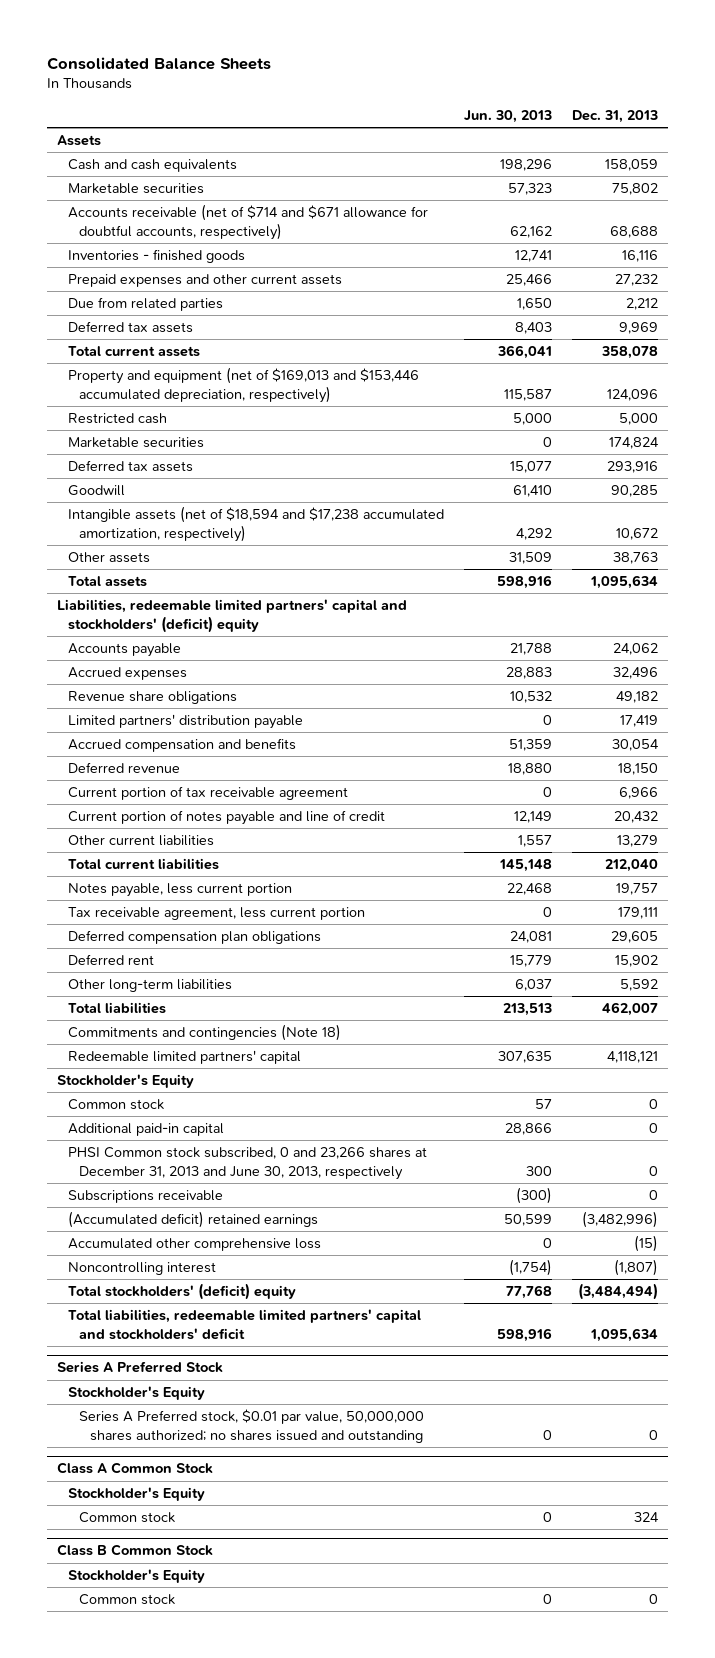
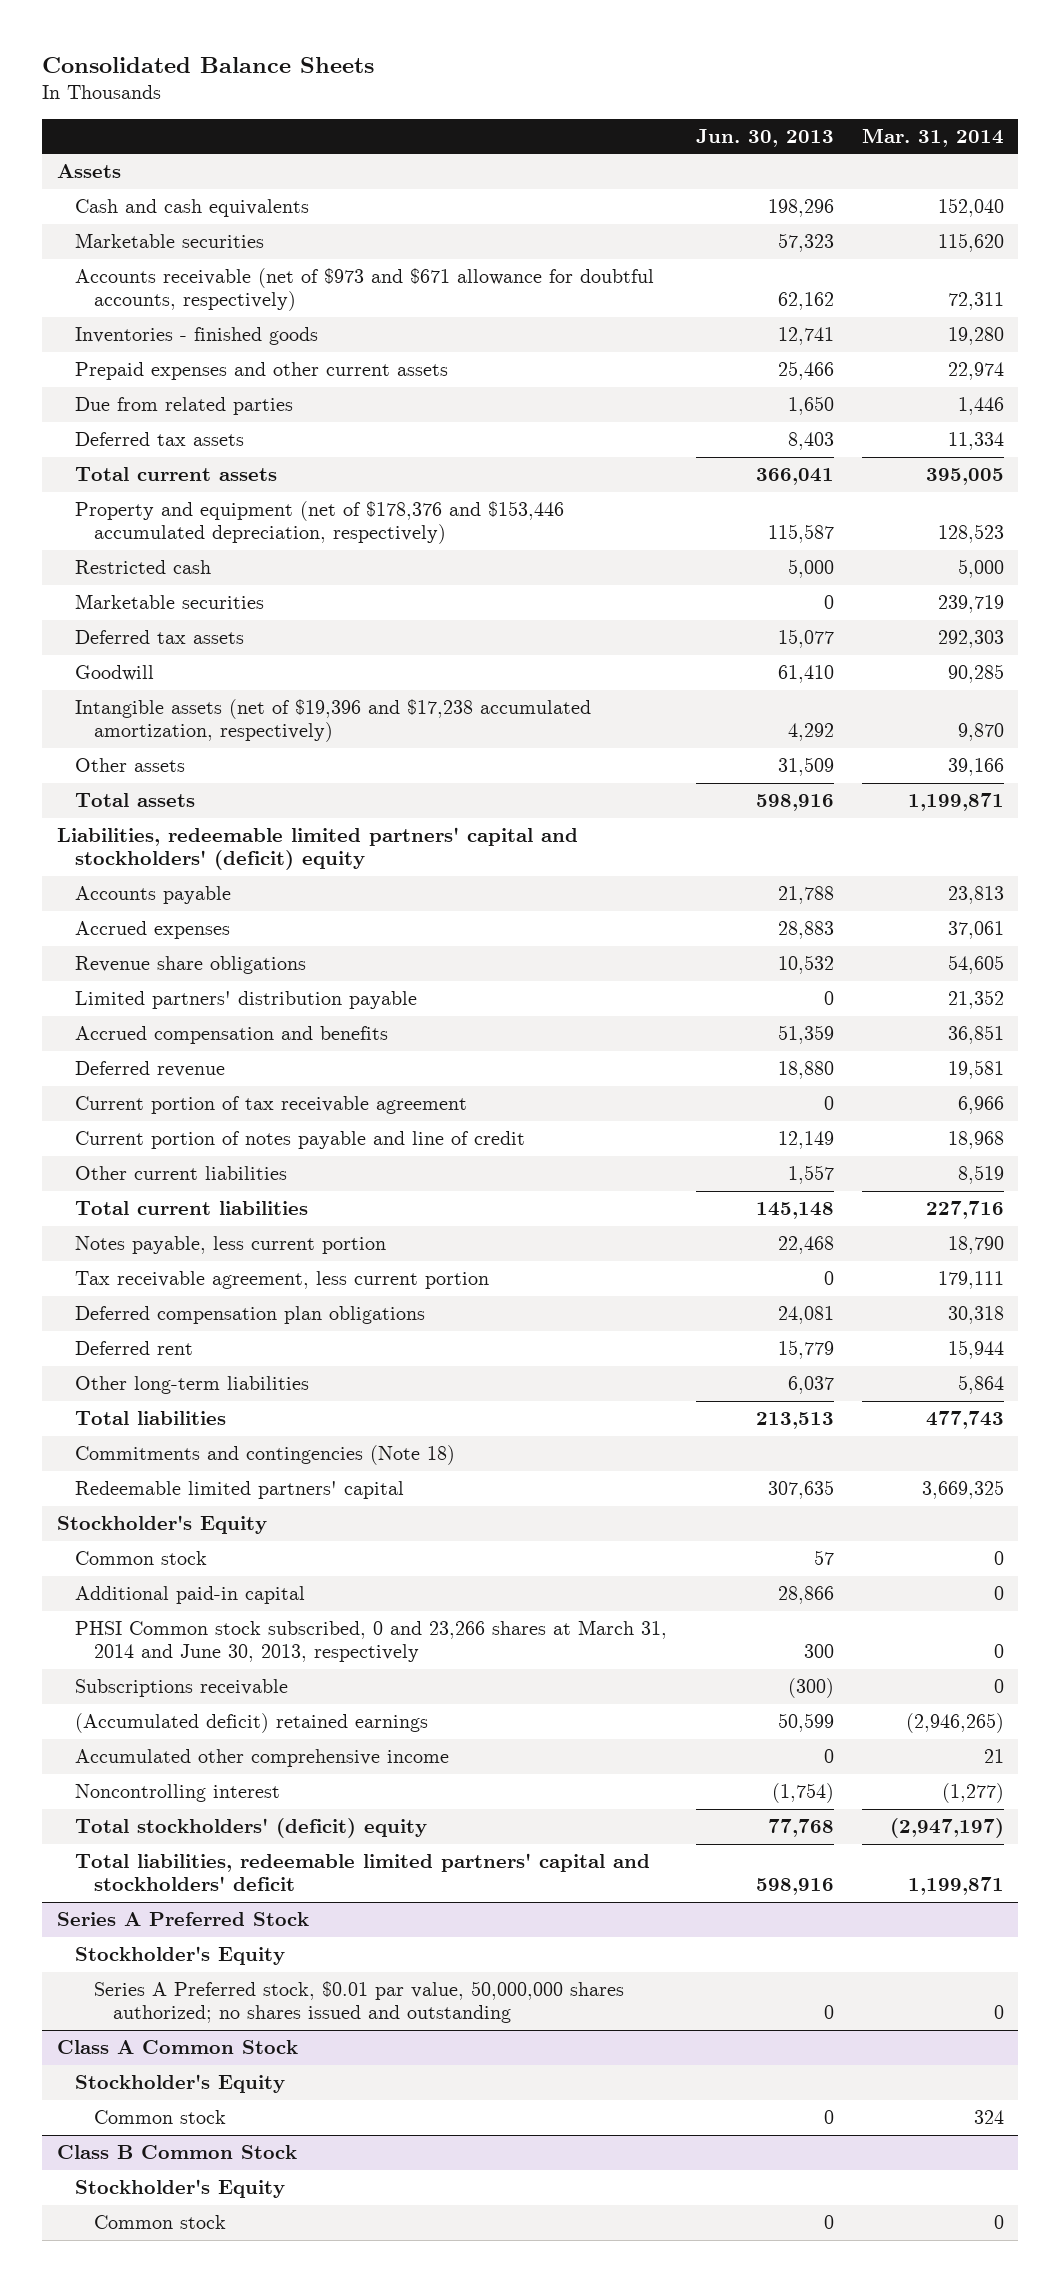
- | Jun. 30, 2013 | Dec. 31, 2013
+ | Jun. 30, 2013 | Mar. 31, 2014
- Accounts receivable (net of $714 and $671 allowance for doubtful accounts, respectively) | 62,162 | 68,688
+ Accounts receivable (net of $973 and $671 allowance for doubtful accounts, respectively) | 62,162 | 72,311
- Property and equipment (net of $169,013 and $153,446 accumulated depreciation, respectively) | 115,587 | 124,096
+ Property and equipment (net of $178,376 and $153,446 accumulated depreciation, respectively) | 115,587 | 128,523
- Intangible assets (net of $18,594 and $17,238 accumulated amortization, respectively) | 4,292 | 10,672
+ Intangible assets (net of $19,396 and $17,238 accumulated amortization, respectively) | 4,292 | 9,870
- PHSI Common stock subscribed, 0 and 23,266 shares at December 31, 2013 and June 30, 2013, respectively | 300 | 0
+ PHSI Common stock subscribed, 0 and 23,266 shares at March 31, 2014 and June 30, 2013, respectively | 300 | 0
- Accumulated other comprehensive loss | 0 | (15)
+ Accumulated other comprehensive income | 0 | 21

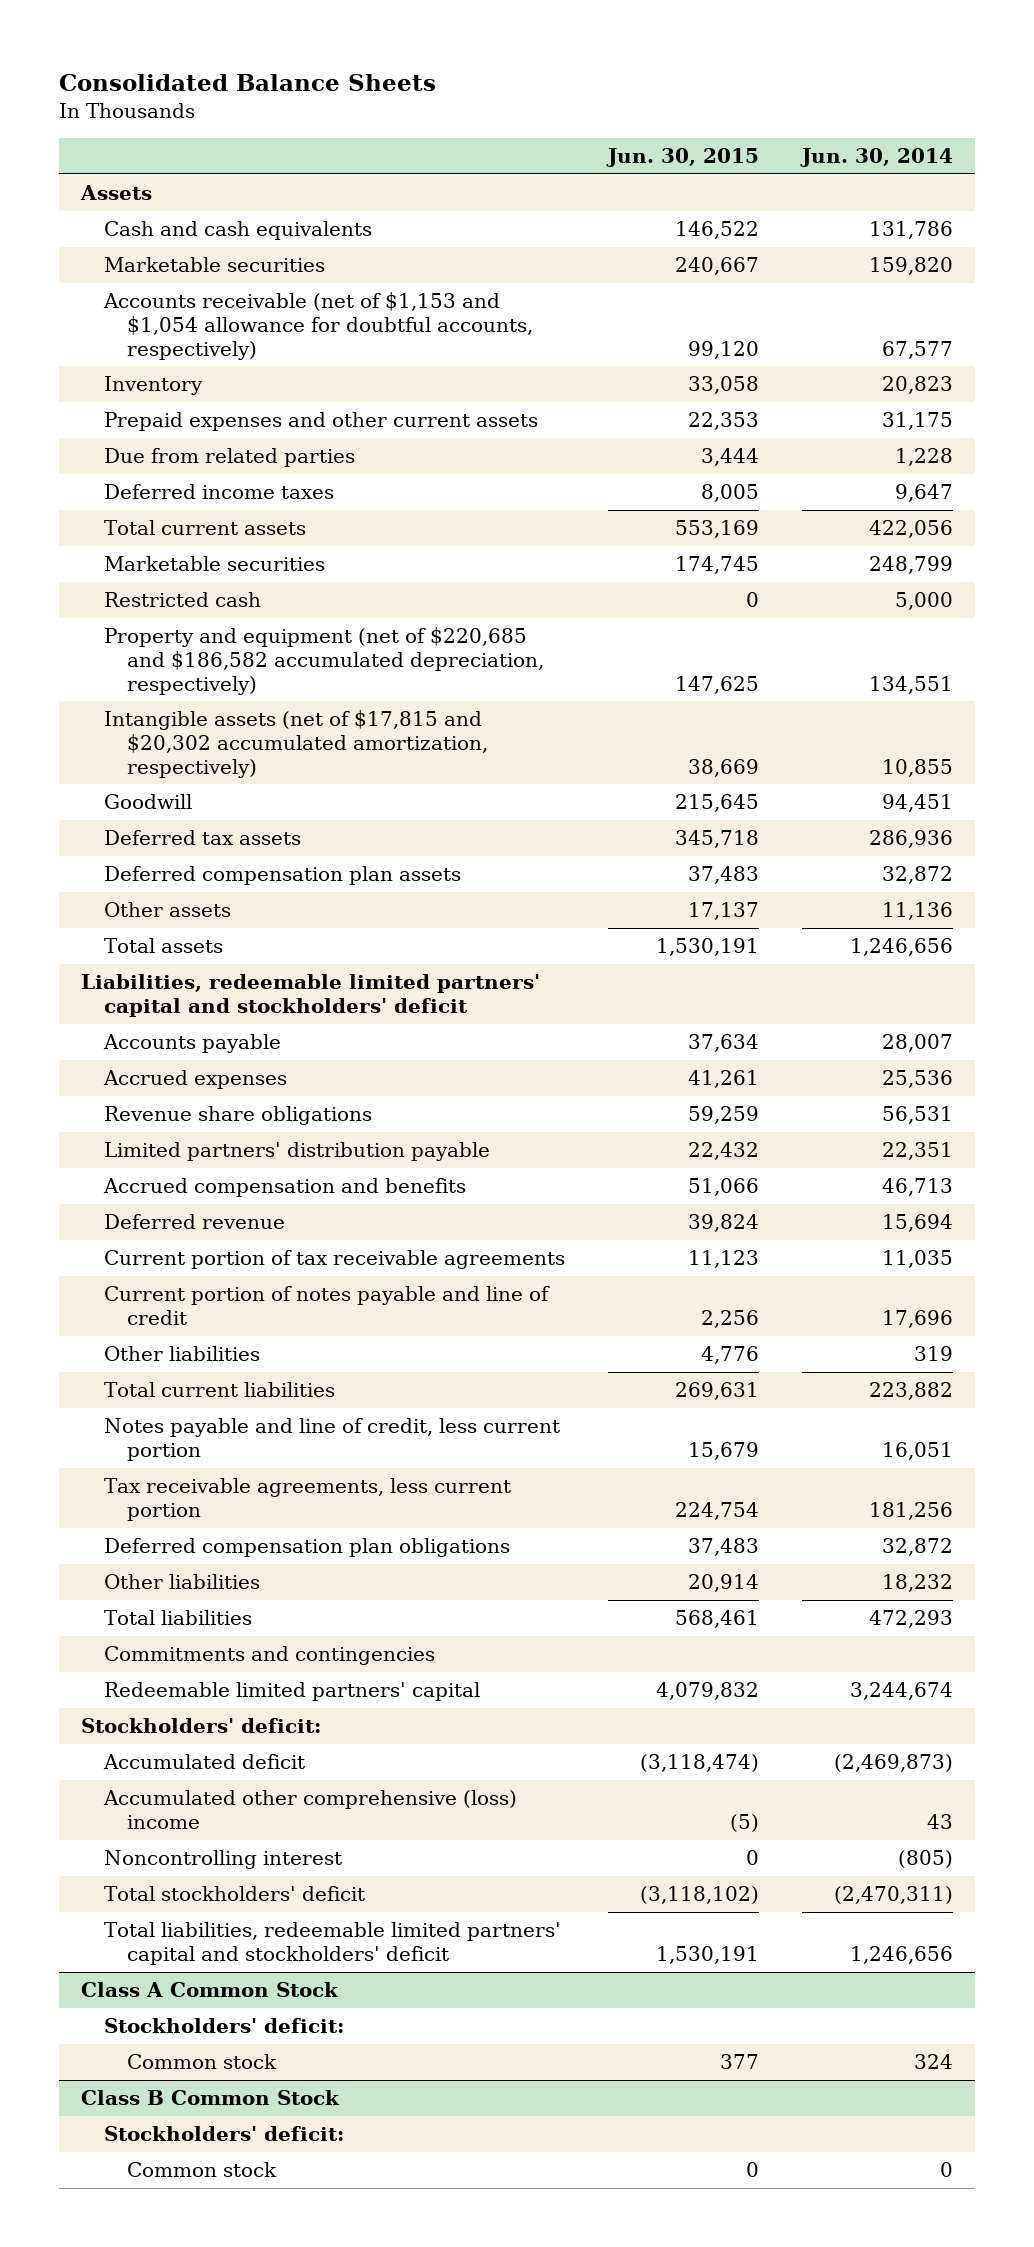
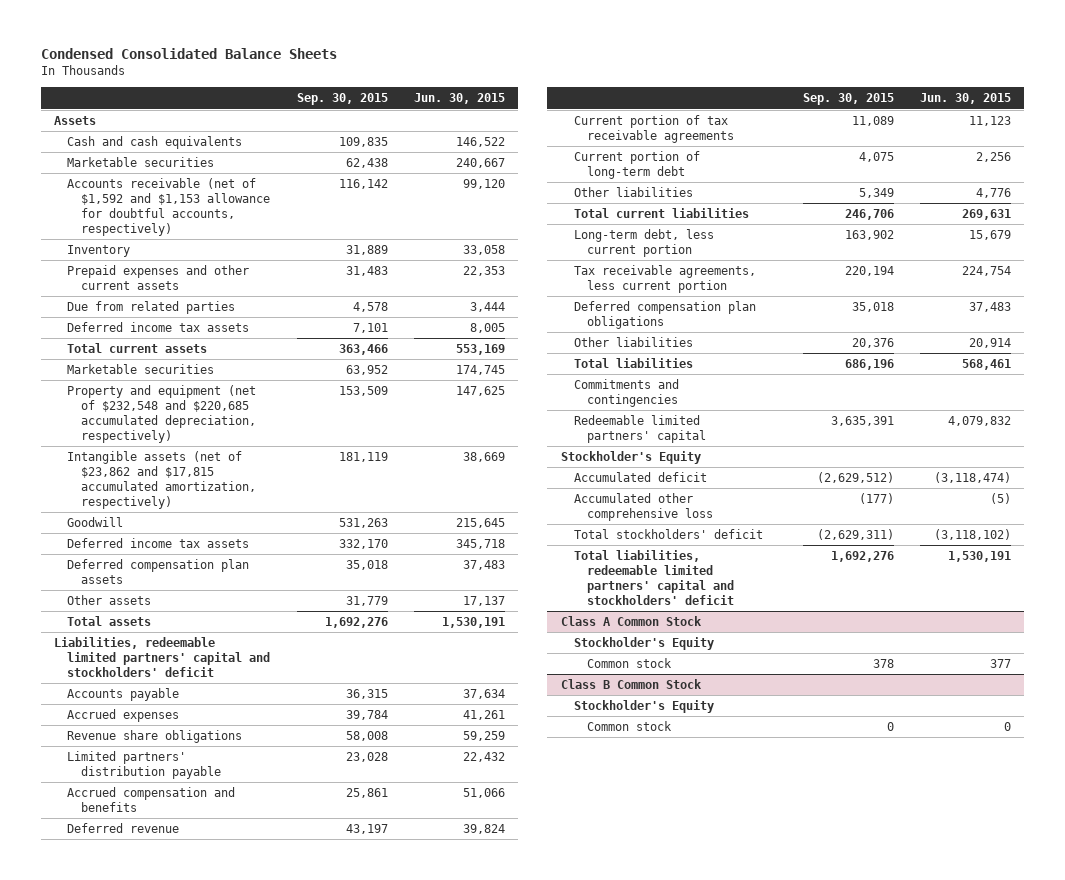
- Consolidated Balance Sheets
+ Condensed Consolidated Balance Sheets
- | Jun. 30, 2015 | Jun. 30, 2014
+ | Sep. 30, 2015 | Jun. 30, 2015
- Accounts receivable (net of $1,153 and $1,054 allowance for doubtful accounts, respectively) | 99,120 | 67,577
+ Accounts receivable (net of $1,592 and $1,153 allowance for doubtful accounts, respectively) | 116,142 | 99,120
- Deferred income taxes | 8,005 | 9,647
+ Deferred income tax assets | 7,101 | 8,005
- Restricted cash | 0 | 5,000
- Property and equipment (net of $220,685 and $186,582 accumulated depreciation, respectively) | 147,625 | 134,551
- Intangible assets (net of $17,815 and $20,302 accumulated amortization, respectively) | 38,669 | 10,855
+ Property and equipment (net of $232,548 and $220,685 accumulated depreciation, respectively) | 153,509 | 147,625
+ Intangible assets (net of $23,862 and $17,815 accumulated amortization, respectively) | 181,119 | 38,669
- Deferred tax assets | 345,718 | 286,936
+ Deferred income tax assets | 332,170 | 345,718
- Current portion of notes payable and line of credit | 2,256 | 17,696
+ Current portion of long-term debt | 4,075 | 2,256
- Notes payable and line of credit, less current portion | 15,679 | 16,051
+ Long-term debt, less current portion | 163,902 | 15,679
- Stockholders' deficit:
+ Stockholder's Equity
- Accumulated other comprehensive (loss) income | (5) | 43
- Noncontrolling interest | 0 | (805)
+ Accumulated other comprehensive loss | (177) | (5)
@ Class A Common Stock
- Stockholders' deficit:
+ Stockholder's Equity
@ Class B Common Stock
- Stockholders' deficit:
+ Stockholder's Equity

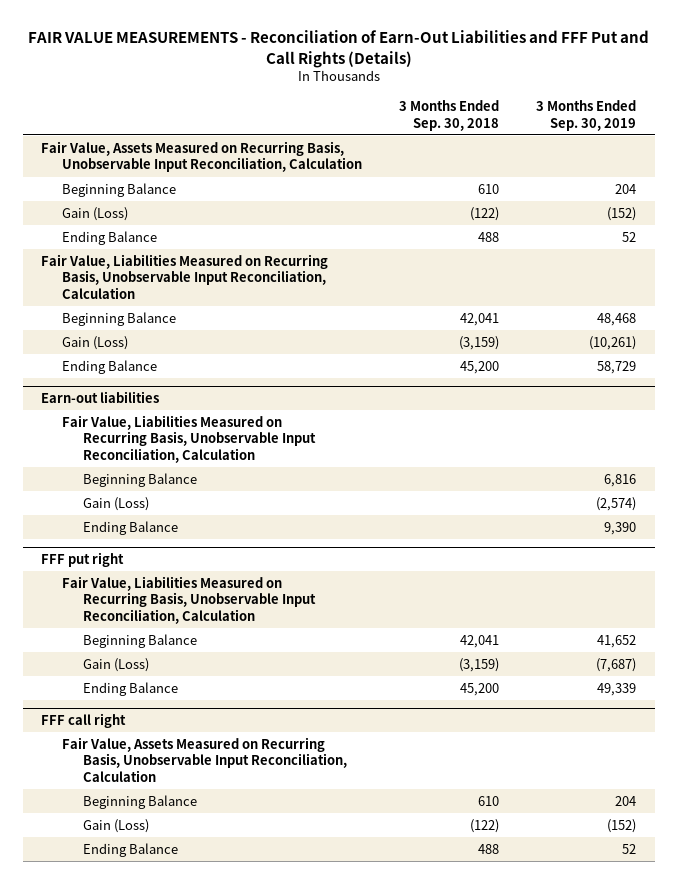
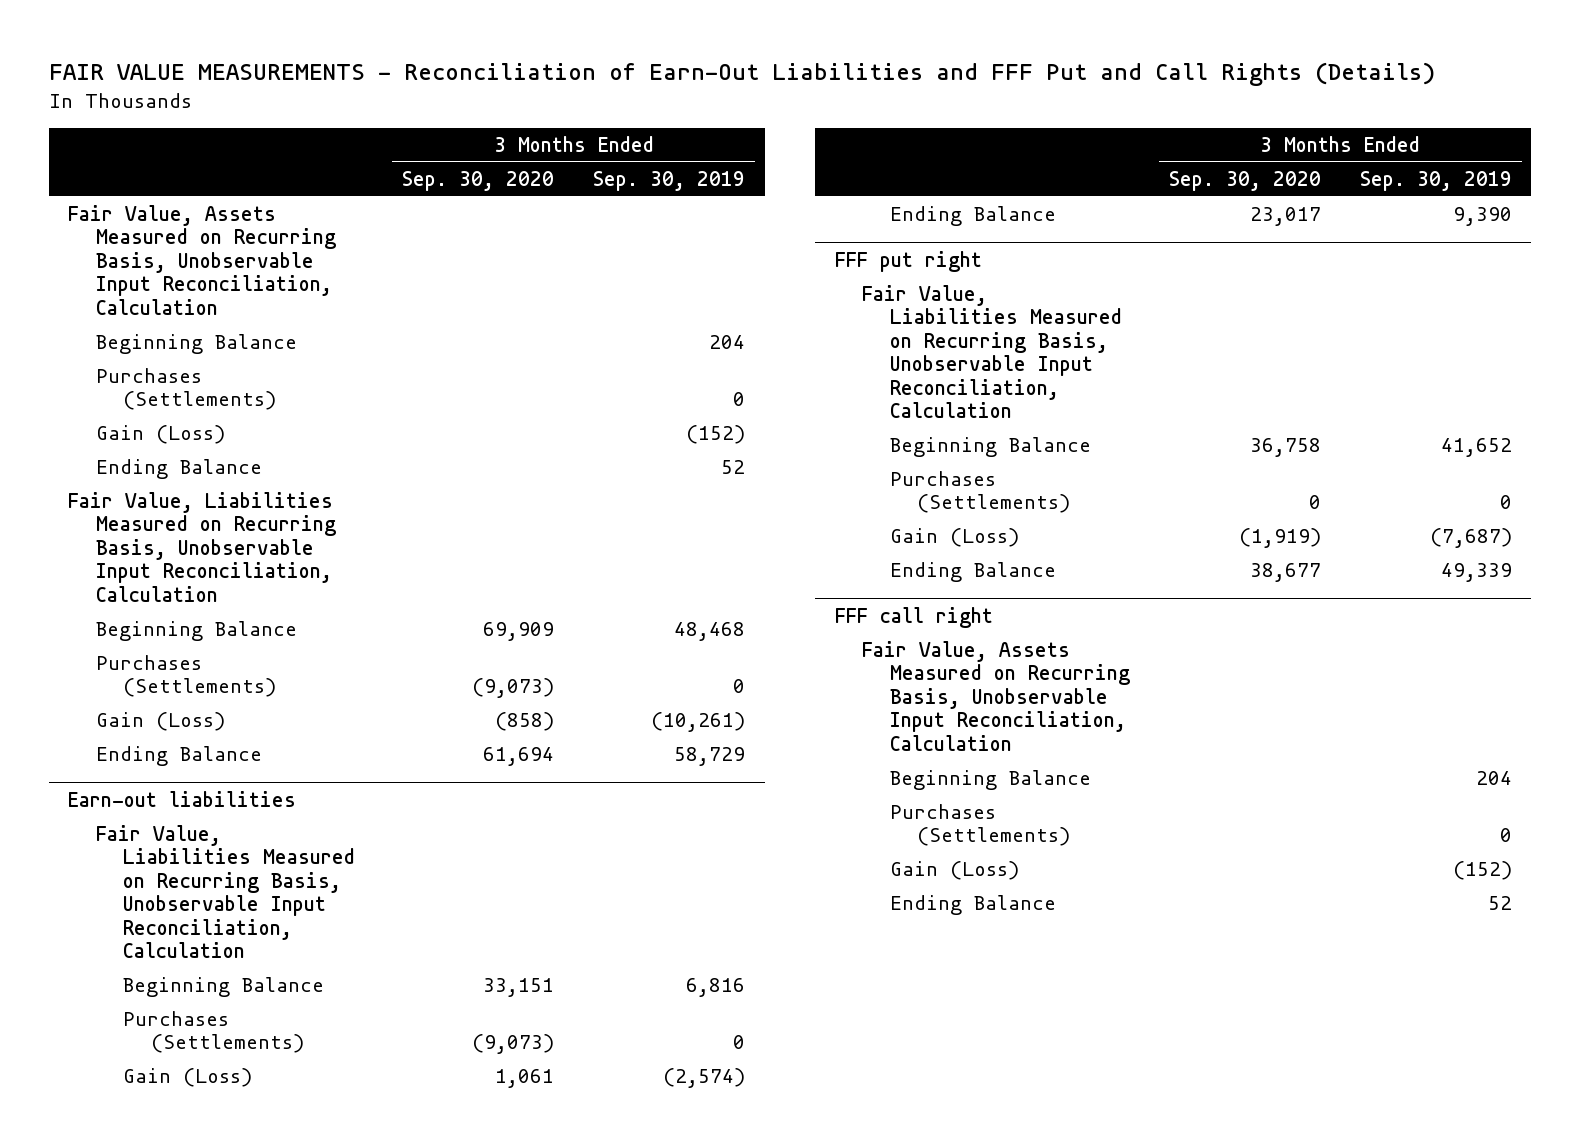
- | 3 Months Ended Sep. 30, 2018 | 3 Months Ended Sep. 30, 2019
+ | 3 Months Ended Sep. 30, 2020 | 3 Months Ended Sep. 30, 2019
+ Purchases (Settlements) | | 0
+ Purchases (Settlements) | (9,073) | 0
@ Earn-out liabilities
+ Purchases (Settlements) | (9,073) | 0
@ FFF put right
+ Purchases (Settlements) | 0 | 0
@ FFF call right
+ Purchases (Settlements) | | 0

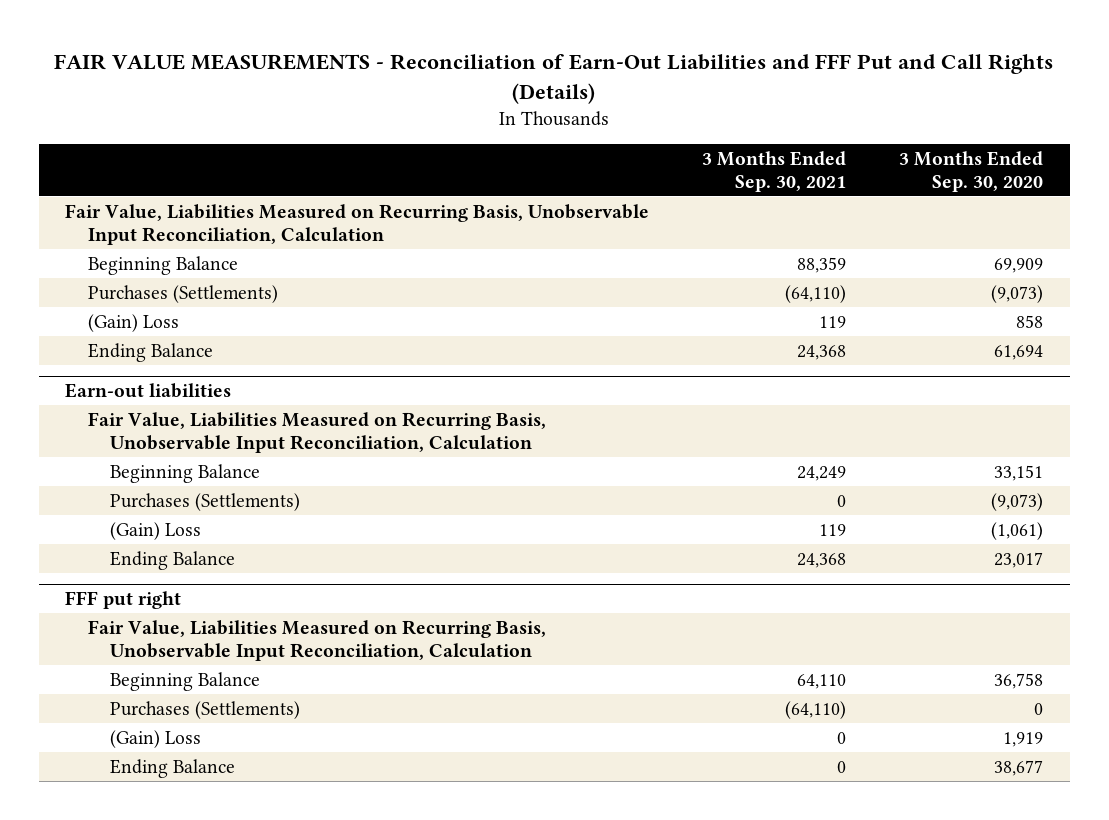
- | 3 Months Ended Sep. 30, 2020 | 3 Months Ended Sep. 30, 2019
+ | 3 Months Ended Sep. 30, 2021 | 3 Months Ended Sep. 30, 2020
- Fair Value, Assets Measured on Recurring Basis, Unobservable Input Reconciliation, Calculation
- Beginning Balance | | 204
- Purchases (Settlements) | | 0
- Gain (Loss) | | (152)
- Ending Balance | | 52
- Gain (Loss) | (858) | (10,261)
+ (Gain) Loss | 119 | 858
@ Earn-out liabilities
- Gain (Loss) | 1,061 | (2,574)
+ (Gain) Loss | 119 | (1,061)
@ FFF put right
- Gain (Loss) | (1,919) | (7,687)
+ (Gain) Loss | 0 | 1,919
- FFF call right
- Fair Value, Assets Measured on Recurring Basis, Unobservable Input Reconciliation, Calculation
- Beginning Balance | | 204
- Purchases (Settlements) | | 0
- Gain (Loss) | | (152)
- Ending Balance | | 52

